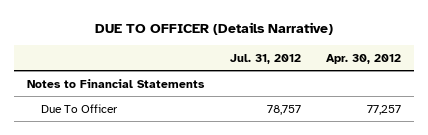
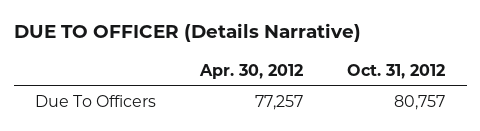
- | Jul. 31, 2012 | Apr. 30, 2012
+ | Apr. 30, 2012 | Oct. 31, 2012
- Notes to Financial Statements
- Due To Officer | 78,757 | 77,257
+ Due To Officers | 77,257 | 80,757

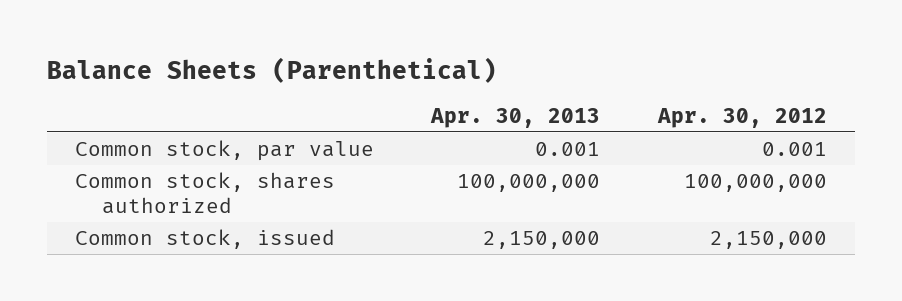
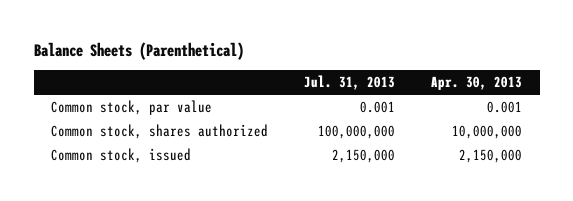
- | Apr. 30, 2013 | Apr. 30, 2012
+ | Jul. 31, 2013 | Apr. 30, 2013
- Common stock, shares authorized | 100,000,000 | 100,000,000
+ Common stock, shares authorized | 100,000,000 | 10,000,000

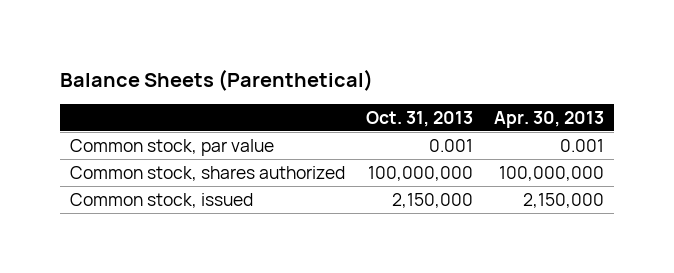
- | Jul. 31, 2013 | Apr. 30, 2013
+ | Oct. 31, 2013 | Apr. 30, 2013
- Common stock, shares authorized | 100,000,000 | 10,000,000
+ Common stock, shares authorized | 100,000,000 | 100,000,000

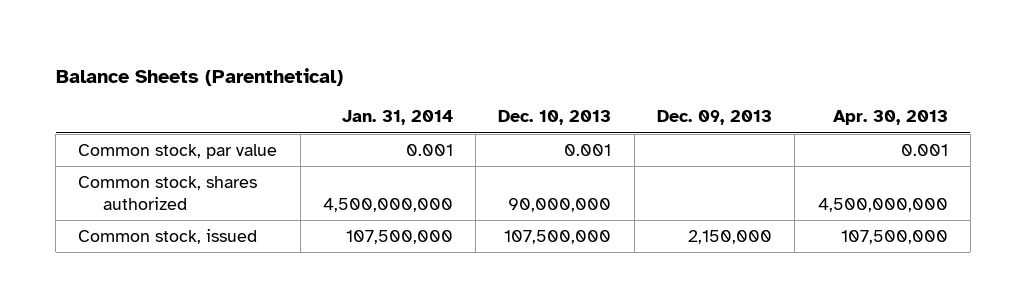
- | Oct. 31, 2013 | Apr. 30, 2013
+ | Jan. 31, 2014 | Dec. 10, 2013 | Dec. 09, 2013 | Apr. 30, 2013
- Common stock, shares authorized | 100,000,000 | 100,000,000
- Common stock, issued | 2,150,000 | 2,150,000
+ Common stock, shares authorized | 4,500,000,000 | 90,000,000 | | 4,500,000,000
+ Common stock, issued | 107,500,000 | 107,500,000 | 2,150,000 | 107,500,000

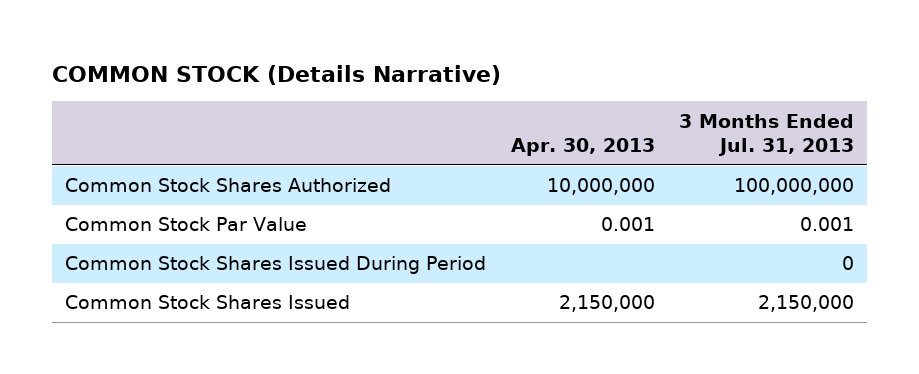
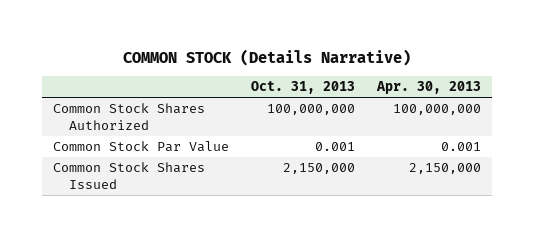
- | Apr. 30, 2013 | 3 Months Ended Jul. 31, 2013
+ | Oct. 31, 2013 | Apr. 30, 2013
- Common Stock Shares Authorized | 10,000,000 | 100,000,000
+ Common Stock Shares Authorized | 100,000,000 | 100,000,000
- Common Stock Shares Issued During Period | | 0

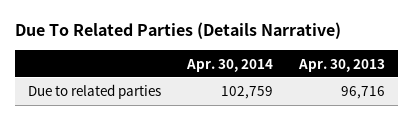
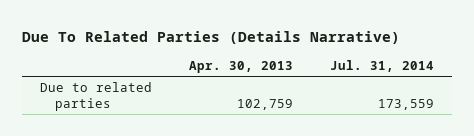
- | Apr. 30, 2014 | Apr. 30, 2013
+ | Apr. 30, 2013 | Jul. 31, 2014
- Due to related parties | 102,759 | 96,716
+ Due to related parties | 102,759 | 173,559

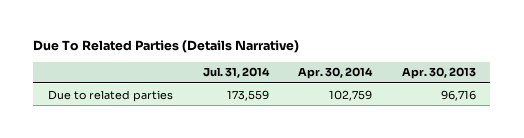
- | Apr. 30, 2013 | Jul. 31, 2014
+ | Jul. 31, 2014 | Apr. 30, 2014 | Apr. 30, 2013
- Due to related parties | 102,759 | 173,559
+ Due to related parties | 173,559 | 102,759 | 96,716

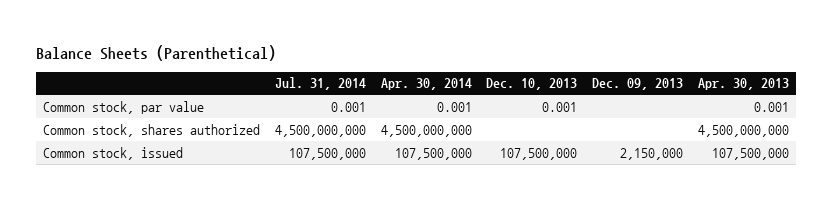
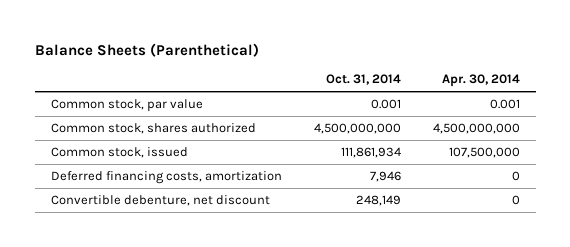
- | Jul. 31, 2014 | Apr. 30, 2014 | Dec. 10, 2013 | Dec. 09, 2013 | Apr. 30, 2013
+ | Oct. 31, 2014 | Apr. 30, 2014
+ Deferred financing costs, amortization | 7,946 | 0
+ Convertible debenture, net discount | 248,149 | 0

